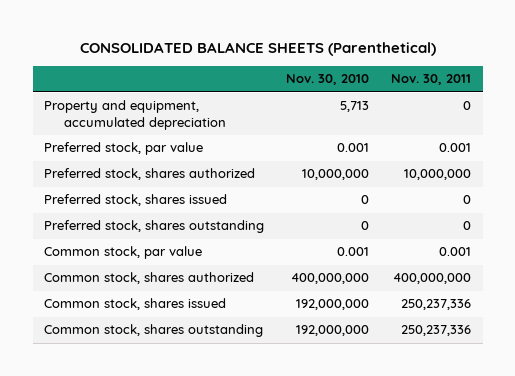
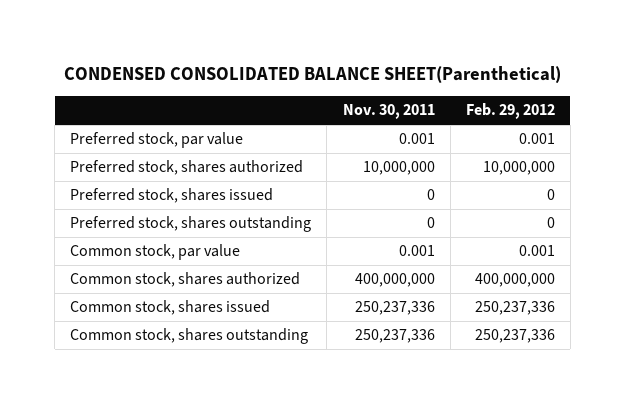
- CONSOLIDATED BALANCE SHEETS (Parenthetical)
+ CONDENSED CONSOLIDATED BALANCE SHEET(Parenthetical)
- | Nov. 30, 2010 | Nov. 30, 2011
+ | Nov. 30, 2011 | Feb. 29, 2012
- Property and equipment, accumulated depreciation | 5,713 | 0

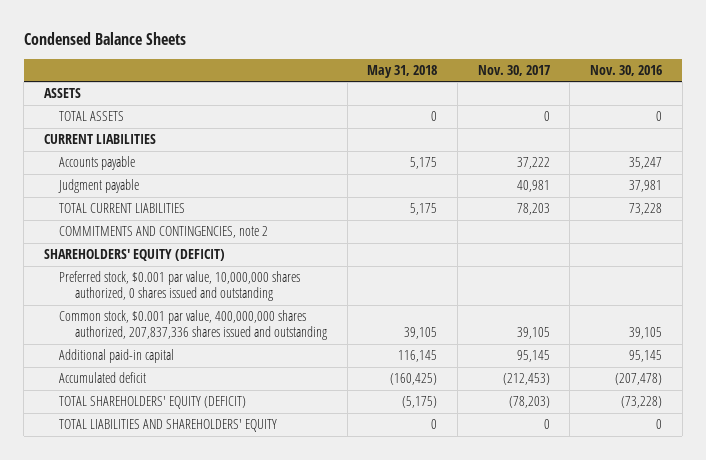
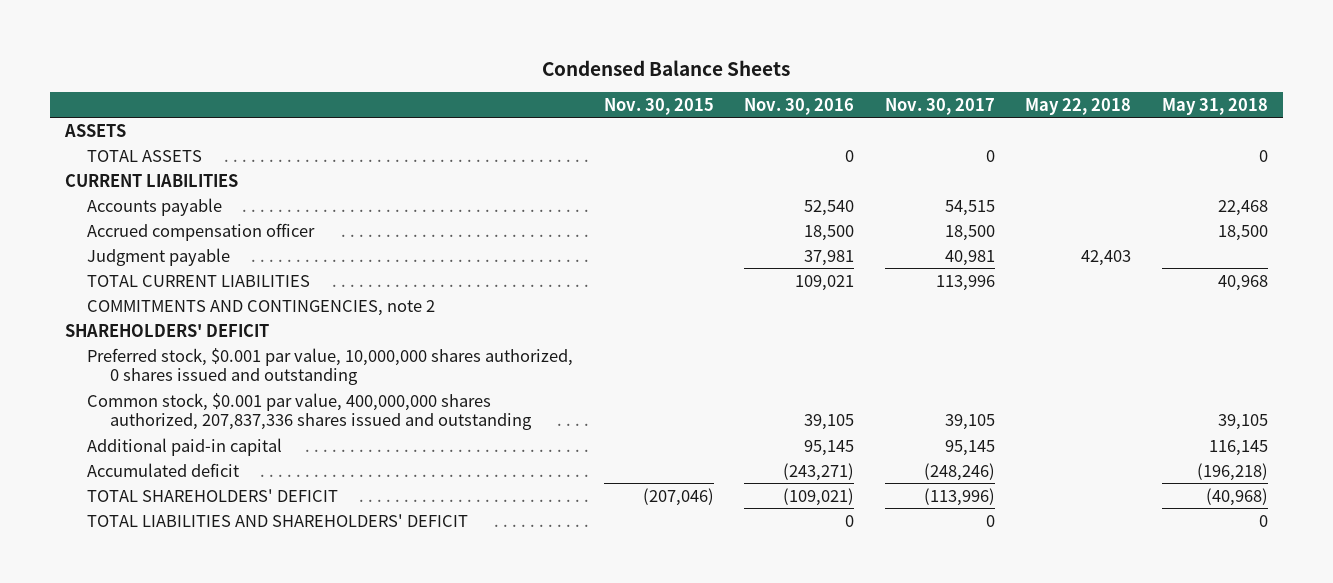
- | May 31, 2018 | Nov. 30, 2017 | Nov. 30, 2016
+ | Nov. 30, 2015 | Nov. 30, 2016 | Nov. 30, 2017 | May 22, 2018 | May 31, 2018
- Accounts payable | 5,175 | 37,222 | 35,247
+ Accounts payable | | 52,540 | 54,515 | | 22,468
+ Accrued compensation officer | | 18,500 | 18,500 | | 18,500
- TOTAL CURRENT LIABILITIES | 5,175 | 78,203 | 73,228
+ TOTAL CURRENT LIABILITIES | | 109,021 | 113,996 | | 40,968
- SHAREHOLDERS' EQUITY (DEFICIT)
+ SHAREHOLDERS' DEFICIT
- Accumulated deficit | (160,425) | (212,453) | (207,478)
- TOTAL SHAREHOLDERS' EQUITY (DEFICIT) | (5,175) | (78,203) | (73,228)
- TOTAL LIABILITIES AND SHAREHOLDERS' EQUITY | 0 | 0 | 0
+ Accumulated deficit | | (243,271) | (248,246) | | (196,218)
+ TOTAL SHAREHOLDERS' DEFICIT | (207,046) | (109,021) | (113,996) | | (40,968)
+ TOTAL LIABILITIES AND SHAREHOLDERS' DEFICIT | | 0 | 0 | | 0

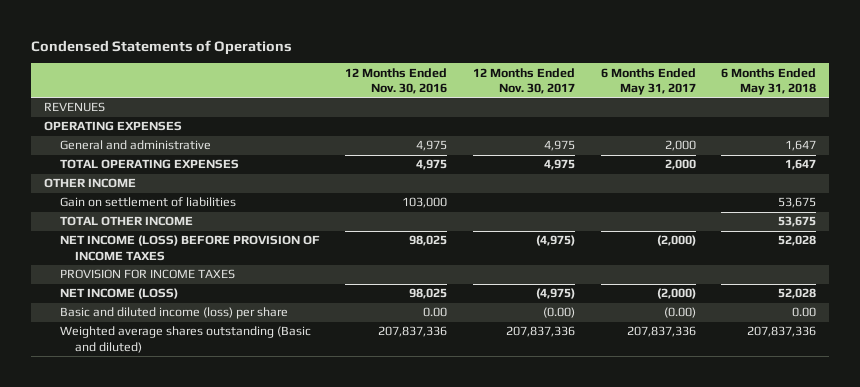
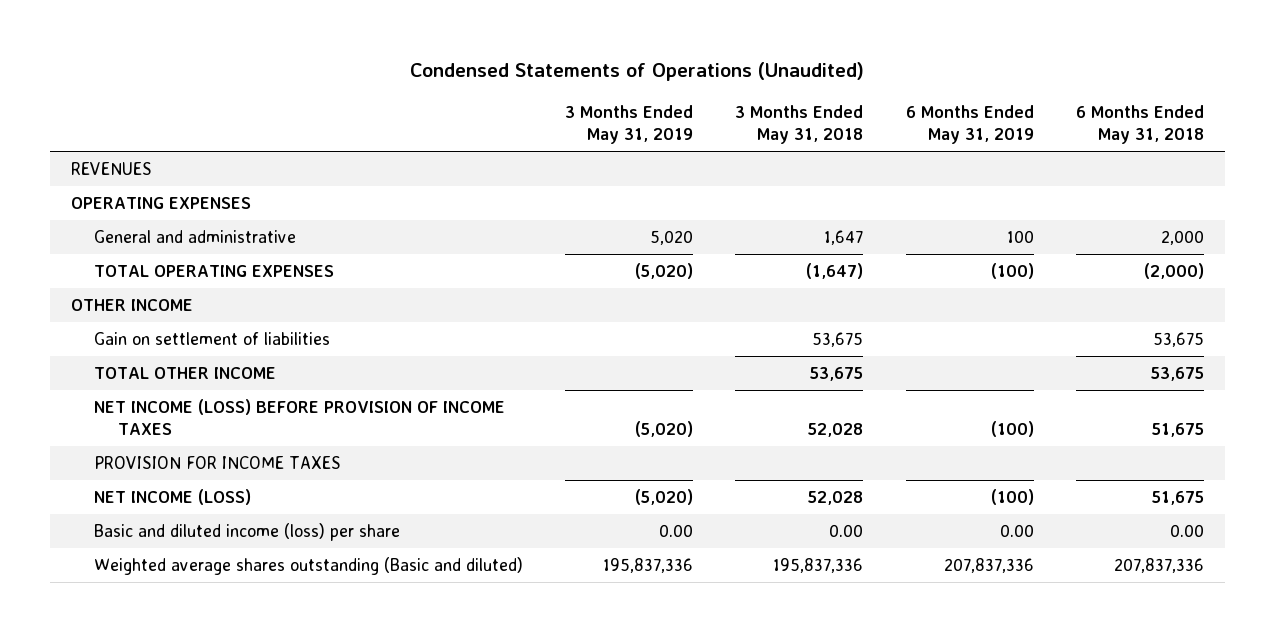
- Condensed Statements of Operations
+ Condensed Statements of Operations (Unaudited)
- | 12 Months Ended Nov. 30, 2016 | 12 Months Ended Nov. 30, 2017 | 6 Months Ended May 31, 2017 | 6 Months Ended May 31, 2018
+ | 3 Months Ended May 31, 2019 | 3 Months Ended May 31, 2018 | 6 Months Ended May 31, 2019 | 6 Months Ended May 31, 2018
- General and administrative | 4,975 | 4,975 | 2,000 | 1,647
- TOTAL OPERATING EXPENSES | 4,975 | 4,975 | 2,000 | 1,647
+ General and administrative | 5,020 | 1,647 | 100 | 2,000
+ TOTAL OPERATING EXPENSES | (5,020) | (1,647) | (100) | (2,000)
- NET INCOME (LOSS) BEFORE PROVISION OF INCOME TAXES | 98,025 | (4,975) | (2,000) | 52,028
+ NET INCOME (LOSS) BEFORE PROVISION OF INCOME TAXES | (5,020) | 52,028 | (100) | 51,675
- NET INCOME (LOSS) | 98,025 | (4,975) | (2,000) | 52,028
+ NET INCOME (LOSS) | (5,020) | 52,028 | (100) | 51,675

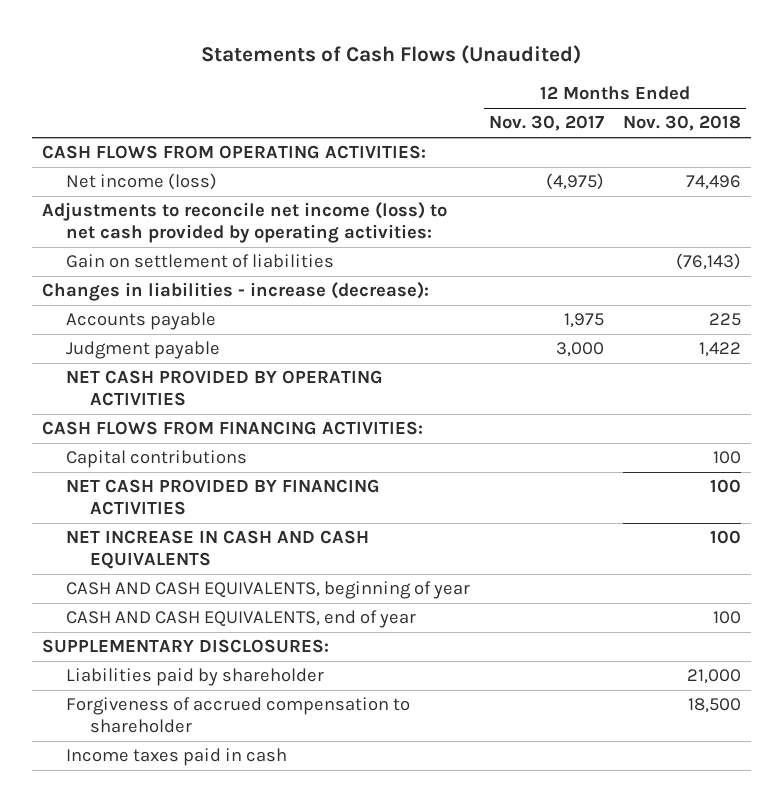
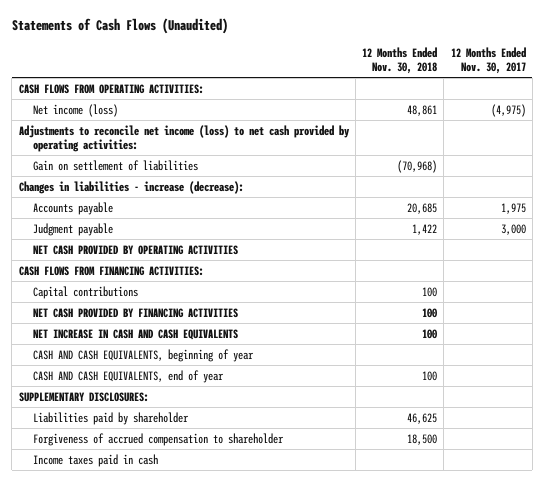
- | 12 Months Ended Nov. 30, 2017 | 12 Months Ended Nov. 30, 2018
+ | 12 Months Ended Nov. 30, 2018 | 12 Months Ended Nov. 30, 2017
- Net income (loss) | (4,975) | 74,496
+ Net income (loss) | 48,861 | (4,975)
- Gain on settlement of liabilities | | (76,143)
+ Gain on settlement of liabilities | (70,968) |
- Accounts payable | 1,975 | 225
+ Accounts payable | 20,685 | 1,975
- Liabilities paid by shareholder | | 21,000
+ Liabilities paid by shareholder | 46,625 |

